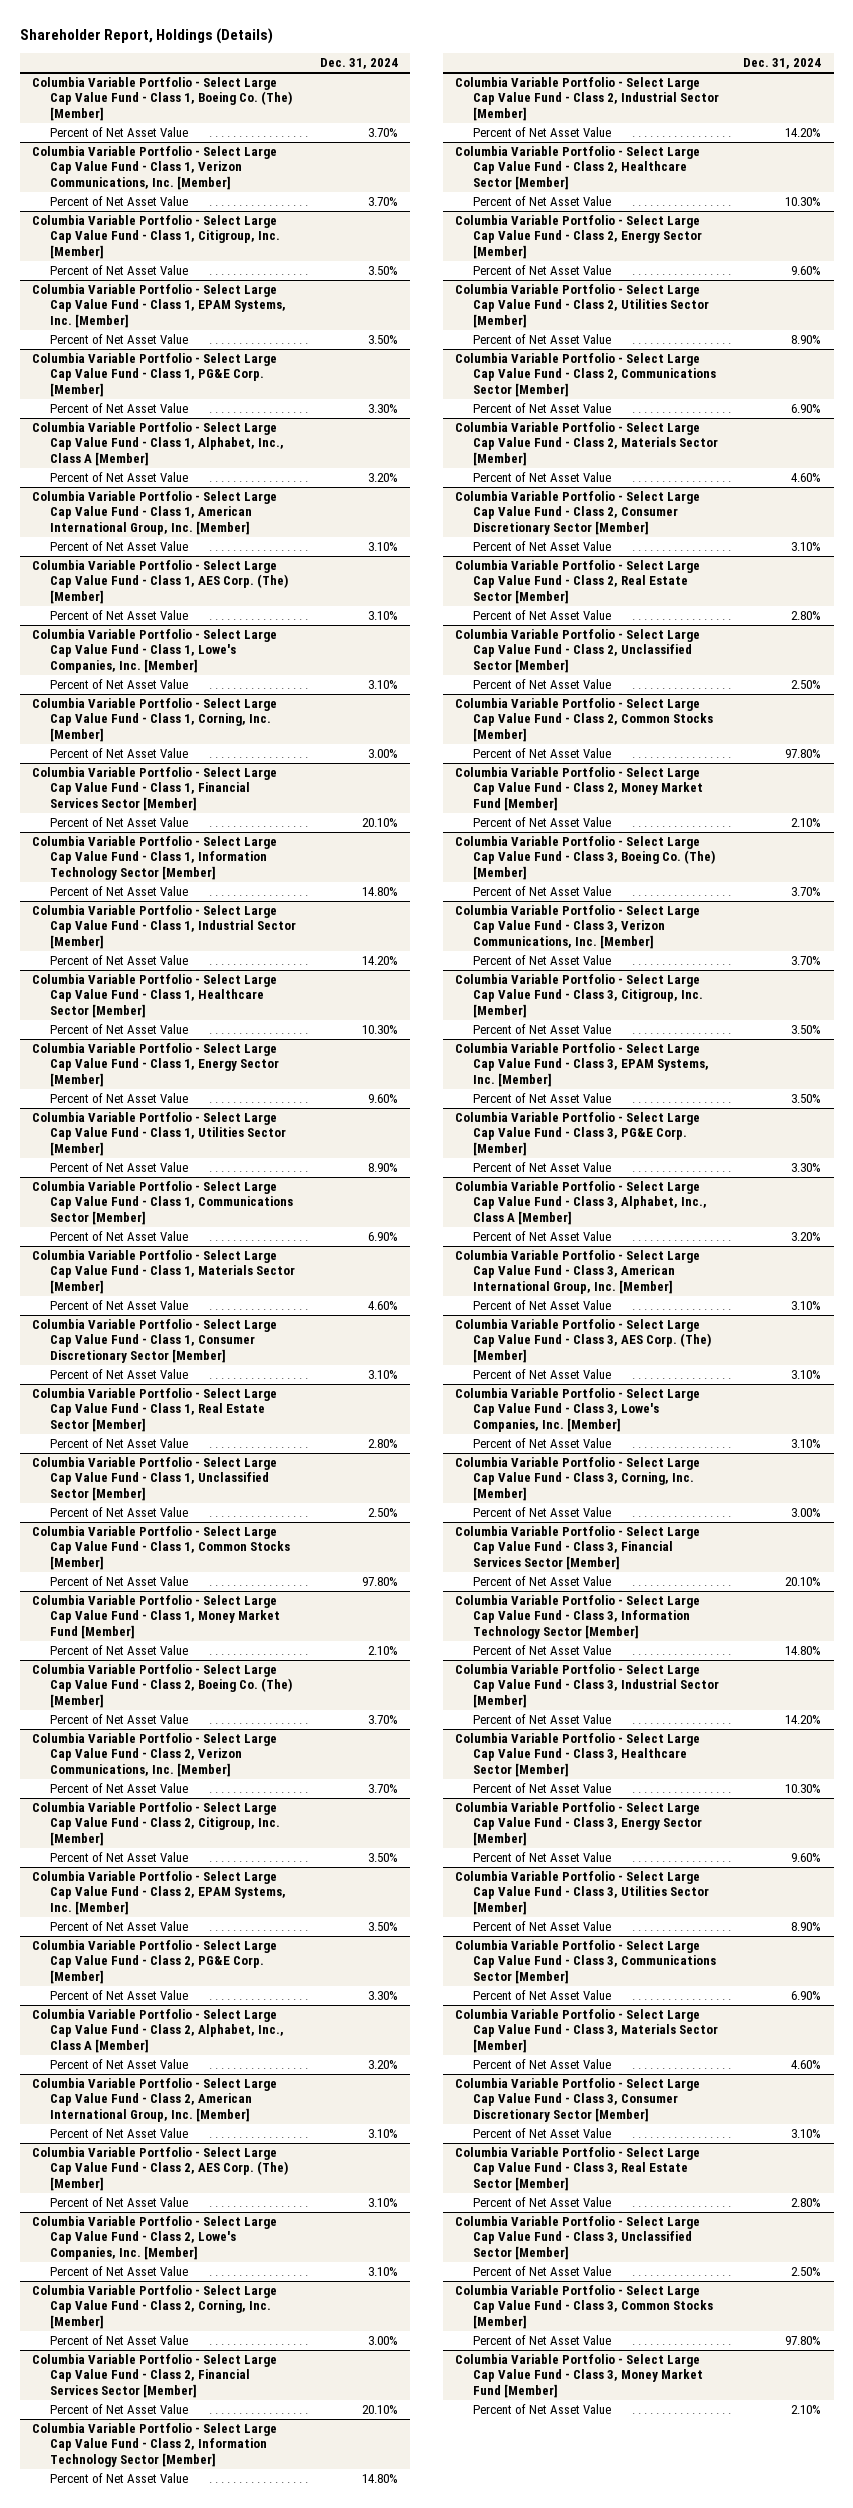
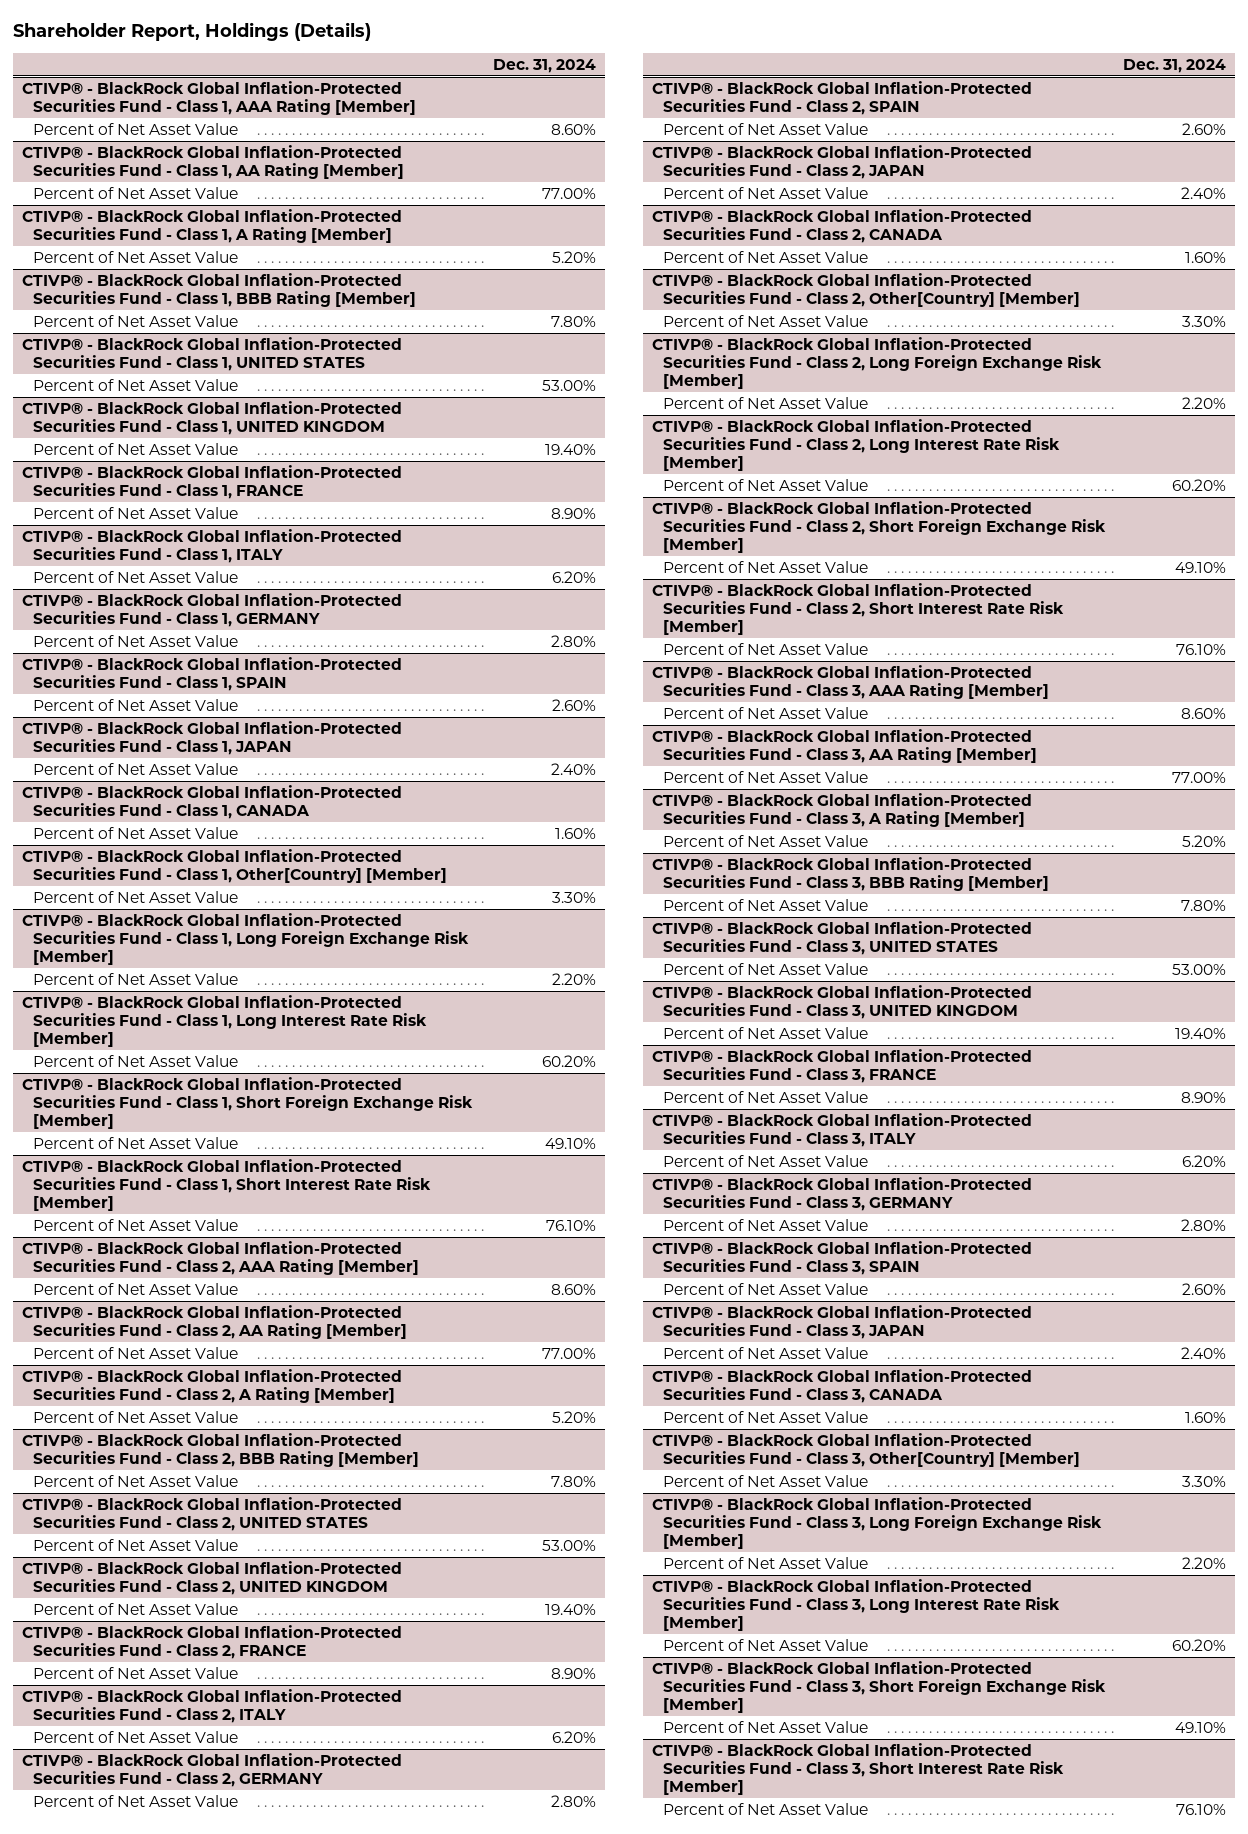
- Columbia Variable Portfolio - Select Large Cap Value Fund - Class 1, Boeing Co. (The) [Member]
- Percent of Net Asset Value | 3.70%
- Columbia Variable Portfolio - Select Large Cap Value Fund - Class 1, Verizon Communications, Inc. [Member]
- Percent of Net Asset Value | 3.70%
- Columbia Variable Portfolio - Select Large Cap Value Fund - Class 1, Citigroup, Inc. [Member]
- Percent of Net Asset Value | 3.50%
- Columbia Variable Portfolio - Select Large Cap Value Fund - Class 1, EPAM Systems, Inc. [Member]
- Percent of Net Asset Value | 3.50%
- Columbia Variable Portfolio - Select Large Cap Value Fund - Class 1, PG&E Corp. [Member]
- Percent of Net Asset Value | 3.30%
- Columbia Variable Portfolio - Select Large Cap Value Fund - Class 1, Alphabet, Inc., Class A [Member]
- Percent of Net Asset Value | 3.20%
- Columbia Variable Portfolio - Select Large Cap Value Fund - Class 1, American International Group, Inc. [Member]
- Percent of Net Asset Value | 3.10%
- Columbia Variable Portfolio - Select Large Cap Value Fund - Class 1, AES Corp. (The) [Member]
- Percent of Net Asset Value | 3.10%
- Columbia Variable Portfolio - Select Large Cap Value Fund - Class 1, Lowe's Companies, Inc. [Member]
- Percent of Net Asset Value | 3.10%
- Columbia Variable Portfolio - Select Large Cap Value Fund - Class 1, Corning, Inc. [Member]
- Percent of Net Asset Value | 3.00%
- Columbia Variable Portfolio - Select Large Cap Value Fund - Class 1, Financial Services Sector [Member]
- Percent of Net Asset Value | 20.10%
- Columbia Variable Portfolio - Select Large Cap Value Fund - Class 1, Information Technology Sector [Member]
- Percent of Net Asset Value | 14.80%
- Columbia Variable Portfolio - Select Large Cap Value Fund - Class 1, Industrial Sector [Member]
- Percent of Net Asset Value | 14.20%
- Columbia Variable Portfolio - Select Large Cap Value Fund - Class 1, Healthcare Sector [Member]
- Percent of Net Asset Value | 10.30%
- Columbia Variable Portfolio - Select Large Cap Value Fund - Class 1, Energy Sector [Member]
- Percent of Net Asset Value | 9.60%
- Columbia Variable Portfolio - Select Large Cap Value Fund - Class 1, Utilities Sector [Member]
+ CTIVP® - BlackRock Global Inflation-Protected Securities Fund - Class 1, AAA Rating [Member]
+ Percent of Net Asset Value | 8.60%
+ CTIVP® - BlackRock Global Inflation-Protected Securities Fund - Class 1, AA Rating [Member]
+ Percent of Net Asset Value | 77.00%
+ CTIVP® - BlackRock Global Inflation-Protected Securities Fund - Class 1, A Rating [Member]
+ Percent of Net Asset Value | 5.20%
+ CTIVP® - BlackRock Global Inflation-Protected Securities Fund - Class 1, BBB Rating [Member]
+ Percent of Net Asset Value | 7.80%
+ CTIVP® - BlackRock Global Inflation-Protected Securities Fund - Class 1, UNITED STATES
+ Percent of Net Asset Value | 53.00%
+ CTIVP® - BlackRock Global Inflation-Protected Securities Fund - Class 1, UNITED KINGDOM
+ Percent of Net Asset Value | 19.40%
+ CTIVP® - BlackRock Global Inflation-Protected Securities Fund - Class 1, FRANCE
- Columbia Variable Portfolio - Select Large Cap Value Fund - Class 1, Communications Sector [Member]
- Percent of Net Asset Value | 6.90%
- Columbia Variable Portfolio - Select Large Cap Value Fund - Class 1, Materials Sector [Member]
- Percent of Net Asset Value | 4.60%
- Columbia Variable Portfolio - Select Large Cap Value Fund - Class 1, Consumer Discretionary Sector [Member]
- Percent of Net Asset Value | 3.10%
- Columbia Variable Portfolio - Select Large Cap Value Fund - Class 1, Real Estate Sector [Member]
+ CTIVP® - BlackRock Global Inflation-Protected Securities Fund - Class 1, ITALY
+ Percent of Net Asset Value | 6.20%
+ CTIVP® - BlackRock Global Inflation-Protected Securities Fund - Class 1, GERMANY
- Columbia Variable Portfolio - Select Large Cap Value Fund - Class 1, Unclassified Sector [Member]
- Percent of Net Asset Value | 2.50%
- Columbia Variable Portfolio - Select Large Cap Value Fund - Class 1, Common Stocks [Member]
- Percent of Net Asset Value | 97.80%
- Columbia Variable Portfolio - Select Large Cap Value Fund - Class 1, Money Market Fund [Member]
- Percent of Net Asset Value | 2.10%
- Columbia Variable Portfolio - Select Large Cap Value Fund - Class 2, Boeing Co. (The) [Member]
- Percent of Net Asset Value | 3.70%
- Columbia Variable Portfolio - Select Large Cap Value Fund - Class 2, Verizon Communications, Inc. [Member]
- Percent of Net Asset Value | 3.70%
- Columbia Variable Portfolio - Select Large Cap Value Fund - Class 2, Citigroup, Inc. [Member]
- Percent of Net Asset Value | 3.50%
- Columbia Variable Portfolio - Select Large Cap Value Fund - Class 2, EPAM Systems, Inc. [Member]
- Percent of Net Asset Value | 3.50%
- Columbia Variable Portfolio - Select Large Cap Value Fund - Class 2, PG&E Corp. [Member]
+ CTIVP® - BlackRock Global Inflation-Protected Securities Fund - Class 1, SPAIN
+ Percent of Net Asset Value | 2.60%
+ CTIVP® - BlackRock Global Inflation-Protected Securities Fund - Class 1, JAPAN
+ Percent of Net Asset Value | 2.40%
+ CTIVP® - BlackRock Global Inflation-Protected Securities Fund - Class 1, CANADA
+ Percent of Net Asset Value | 1.60%
+ CTIVP® - BlackRock Global Inflation-Protected Securities Fund - Class 1, Other[Country] [Member]
- Columbia Variable Portfolio - Select Large Cap Value Fund - Class 2, Alphabet, Inc., Class A [Member]
- Percent of Net Asset Value | 3.20%
- Columbia Variable Portfolio - Select Large Cap Value Fund - Class 2, American International Group, Inc. [Member]
- Percent of Net Asset Value | 3.10%
- Columbia Variable Portfolio - Select Large Cap Value Fund - Class 2, AES Corp. (The) [Member]
- Percent of Net Asset Value | 3.10%
- Columbia Variable Portfolio - Select Large Cap Value Fund - Class 2, Lowe's Companies, Inc. [Member]
- Percent of Net Asset Value | 3.10%
- Columbia Variable Portfolio - Select Large Cap Value Fund - Class 2, Corning, Inc. [Member]
- Percent of Net Asset Value | 3.00%
- Columbia Variable Portfolio - Select Large Cap Value Fund - Class 2, Financial Services Sector [Member]
- Percent of Net Asset Value | 20.10%
- Columbia Variable Portfolio - Select Large Cap Value Fund - Class 2, Information Technology Sector [Member]
- Percent of Net Asset Value | 14.80%
- Columbia Variable Portfolio - Select Large Cap Value Fund - Class 2, Industrial Sector [Member]
- Percent of Net Asset Value | 14.20%
- Columbia Variable Portfolio - Select Large Cap Value Fund - Class 2, Healthcare Sector [Member]
- Percent of Net Asset Value | 10.30%
- Columbia Variable Portfolio - Select Large Cap Value Fund - Class 2, Energy Sector [Member]
- Percent of Net Asset Value | 9.60%
- Columbia Variable Portfolio - Select Large Cap Value Fund - Class 2, Utilities Sector [Member]
+ CTIVP® - BlackRock Global Inflation-Protected Securities Fund - Class 1, Long Foreign Exchange Risk [Member]
+ Percent of Net Asset Value | 2.20%
+ CTIVP® - BlackRock Global Inflation-Protected Securities Fund - Class 1, Long Interest Rate Risk [Member]
+ Percent of Net Asset Value | 60.20%
+ CTIVP® - BlackRock Global Inflation-Protected Securities Fund - Class 1, Short Foreign Exchange Risk [Member]
+ Percent of Net Asset Value | 49.10%
+ CTIVP® - BlackRock Global Inflation-Protected Securities Fund - Class 1, Short Interest Rate Risk [Member]
+ Percent of Net Asset Value | 76.10%
+ CTIVP® - BlackRock Global Inflation-Protected Securities Fund - Class 2, AAA Rating [Member]
+ Percent of Net Asset Value | 8.60%
+ CTIVP® - BlackRock Global Inflation-Protected Securities Fund - Class 2, AA Rating [Member]
+ Percent of Net Asset Value | 77.00%
+ CTIVP® - BlackRock Global Inflation-Protected Securities Fund - Class 2, A Rating [Member]
+ Percent of Net Asset Value | 5.20%
+ CTIVP® - BlackRock Global Inflation-Protected Securities Fund - Class 2, BBB Rating [Member]
+ Percent of Net Asset Value | 7.80%
+ CTIVP® - BlackRock Global Inflation-Protected Securities Fund - Class 2, UNITED STATES
+ Percent of Net Asset Value | 53.00%
+ CTIVP® - BlackRock Global Inflation-Protected Securities Fund - Class 2, UNITED KINGDOM
+ Percent of Net Asset Value | 19.40%
+ CTIVP® - BlackRock Global Inflation-Protected Securities Fund - Class 2, FRANCE
- Columbia Variable Portfolio - Select Large Cap Value Fund - Class 2, Communications Sector [Member]
- Percent of Net Asset Value | 6.90%
- Columbia Variable Portfolio - Select Large Cap Value Fund - Class 2, Materials Sector [Member]
- Percent of Net Asset Value | 4.60%
- Columbia Variable Portfolio - Select Large Cap Value Fund - Class 2, Consumer Discretionary Sector [Member]
- Percent of Net Asset Value | 3.10%
- Columbia Variable Portfolio - Select Large Cap Value Fund - Class 2, Real Estate Sector [Member]
+ CTIVP® - BlackRock Global Inflation-Protected Securities Fund - Class 2, ITALY
+ Percent of Net Asset Value | 6.20%
+ CTIVP® - BlackRock Global Inflation-Protected Securities Fund - Class 2, GERMANY
- Columbia Variable Portfolio - Select Large Cap Value Fund - Class 2, Unclassified Sector [Member]
- Percent of Net Asset Value | 2.50%
- Columbia Variable Portfolio - Select Large Cap Value Fund - Class 2, Common Stocks [Member]
- Percent of Net Asset Value | 97.80%
- Columbia Variable Portfolio - Select Large Cap Value Fund - Class 2, Money Market Fund [Member]
- Percent of Net Asset Value | 2.10%
- Columbia Variable Portfolio - Select Large Cap Value Fund - Class 3, Boeing Co. (The) [Member]
- Percent of Net Asset Value | 3.70%
- Columbia Variable Portfolio - Select Large Cap Value Fund - Class 3, Verizon Communications, Inc. [Member]
- Percent of Net Asset Value | 3.70%
- Columbia Variable Portfolio - Select Large Cap Value Fund - Class 3, Citigroup, Inc. [Member]
- Percent of Net Asset Value | 3.50%
- Columbia Variable Portfolio - Select Large Cap Value Fund - Class 3, EPAM Systems, Inc. [Member]
- Percent of Net Asset Value | 3.50%
- Columbia Variable Portfolio - Select Large Cap Value Fund - Class 3, PG&E Corp. [Member]
+ CTIVP® - BlackRock Global Inflation-Protected Securities Fund - Class 2, SPAIN
+ Percent of Net Asset Value | 2.60%
+ CTIVP® - BlackRock Global Inflation-Protected Securities Fund - Class 2, JAPAN
+ Percent of Net Asset Value | 2.40%
+ CTIVP® - BlackRock Global Inflation-Protected Securities Fund - Class 2, CANADA
+ Percent of Net Asset Value | 1.60%
+ CTIVP® - BlackRock Global Inflation-Protected Securities Fund - Class 2, Other[Country] [Member]
- Columbia Variable Portfolio - Select Large Cap Value Fund - Class 3, Alphabet, Inc., Class A [Member]
- Percent of Net Asset Value | 3.20%
- Columbia Variable Portfolio - Select Large Cap Value Fund - Class 3, American International Group, Inc. [Member]
- Percent of Net Asset Value | 3.10%
- Columbia Variable Portfolio - Select Large Cap Value Fund - Class 3, AES Corp. (The) [Member]
- Percent of Net Asset Value | 3.10%
- Columbia Variable Portfolio - Select Large Cap Value Fund - Class 3, Lowe's Companies, Inc. [Member]
- Percent of Net Asset Value | 3.10%
- Columbia Variable Portfolio - Select Large Cap Value Fund - Class 3, Corning, Inc. [Member]
- Percent of Net Asset Value | 3.00%
- Columbia Variable Portfolio - Select Large Cap Value Fund - Class 3, Financial Services Sector [Member]
- Percent of Net Asset Value | 20.10%
- Columbia Variable Portfolio - Select Large Cap Value Fund - Class 3, Information Technology Sector [Member]
- Percent of Net Asset Value | 14.80%
- Columbia Variable Portfolio - Select Large Cap Value Fund - Class 3, Industrial Sector [Member]
- Percent of Net Asset Value | 14.20%
- Columbia Variable Portfolio - Select Large Cap Value Fund - Class 3, Healthcare Sector [Member]
- Percent of Net Asset Value | 10.30%
- Columbia Variable Portfolio - Select Large Cap Value Fund - Class 3, Energy Sector [Member]
- Percent of Net Asset Value | 9.60%
- Columbia Variable Portfolio - Select Large Cap Value Fund - Class 3, Utilities Sector [Member]
+ CTIVP® - BlackRock Global Inflation-Protected Securities Fund - Class 2, Long Foreign Exchange Risk [Member]
+ Percent of Net Asset Value | 2.20%
+ CTIVP® - BlackRock Global Inflation-Protected Securities Fund - Class 2, Long Interest Rate Risk [Member]
+ Percent of Net Asset Value | 60.20%
+ CTIVP® - BlackRock Global Inflation-Protected Securities Fund - Class 2, Short Foreign Exchange Risk [Member]
+ Percent of Net Asset Value | 49.10%
+ CTIVP® - BlackRock Global Inflation-Protected Securities Fund - Class 2, Short Interest Rate Risk [Member]
+ Percent of Net Asset Value | 76.10%
+ CTIVP® - BlackRock Global Inflation-Protected Securities Fund - Class 3, AAA Rating [Member]
+ Percent of Net Asset Value | 8.60%
+ CTIVP® - BlackRock Global Inflation-Protected Securities Fund - Class 3, AA Rating [Member]
+ Percent of Net Asset Value | 77.00%
+ CTIVP® - BlackRock Global Inflation-Protected Securities Fund - Class 3, A Rating [Member]
+ Percent of Net Asset Value | 5.20%
+ CTIVP® - BlackRock Global Inflation-Protected Securities Fund - Class 3, BBB Rating [Member]
+ Percent of Net Asset Value | 7.80%
+ CTIVP® - BlackRock Global Inflation-Protected Securities Fund - Class 3, UNITED STATES
+ Percent of Net Asset Value | 53.00%
+ CTIVP® - BlackRock Global Inflation-Protected Securities Fund - Class 3, UNITED KINGDOM
+ Percent of Net Asset Value | 19.40%
+ CTIVP® - BlackRock Global Inflation-Protected Securities Fund - Class 3, FRANCE
- Columbia Variable Portfolio - Select Large Cap Value Fund - Class 3, Communications Sector [Member]
- Percent of Net Asset Value | 6.90%
- Columbia Variable Portfolio - Select Large Cap Value Fund - Class 3, Materials Sector [Member]
- Percent of Net Asset Value | 4.60%
- Columbia Variable Portfolio - Select Large Cap Value Fund - Class 3, Consumer Discretionary Sector [Member]
- Percent of Net Asset Value | 3.10%
- Columbia Variable Portfolio - Select Large Cap Value Fund - Class 3, Real Estate Sector [Member]
+ CTIVP® - BlackRock Global Inflation-Protected Securities Fund - Class 3, ITALY
+ Percent of Net Asset Value | 6.20%
+ CTIVP® - BlackRock Global Inflation-Protected Securities Fund - Class 3, GERMANY
- Columbia Variable Portfolio - Select Large Cap Value Fund - Class 3, Unclassified Sector [Member]
- Percent of Net Asset Value | 2.50%
- Columbia Variable Portfolio - Select Large Cap Value Fund - Class 3, Common Stocks [Member]
- Percent of Net Asset Value | 97.80%
- Columbia Variable Portfolio - Select Large Cap Value Fund - Class 3, Money Market Fund [Member]
- Percent of Net Asset Value | 2.10%
+ CTIVP® - BlackRock Global Inflation-Protected Securities Fund - Class 3, SPAIN
+ Percent of Net Asset Value | 2.60%
+ CTIVP® - BlackRock Global Inflation-Protected Securities Fund - Class 3, JAPAN
+ Percent of Net Asset Value | 2.40%
+ CTIVP® - BlackRock Global Inflation-Protected Securities Fund - Class 3, CANADA
+ Percent of Net Asset Value | 1.60%
+ CTIVP® - BlackRock Global Inflation-Protected Securities Fund - Class 3, Other[Country] [Member]
+ Percent of Net Asset Value | 3.30%
+ CTIVP® - BlackRock Global Inflation-Protected Securities Fund - Class 3, Long Foreign Exchange Risk [Member]
+ Percent of Net Asset Value | 2.20%
+ CTIVP® - BlackRock Global Inflation-Protected Securities Fund - Class 3, Long Interest Rate Risk [Member]
+ Percent of Net Asset Value | 60.20%
+ CTIVP® - BlackRock Global Inflation-Protected Securities Fund - Class 3, Short Foreign Exchange Risk [Member]
+ Percent of Net Asset Value | 49.10%
+ CTIVP® - BlackRock Global Inflation-Protected Securities Fund - Class 3, Short Interest Rate Risk [Member]
+ Percent of Net Asset Value | 76.10%

